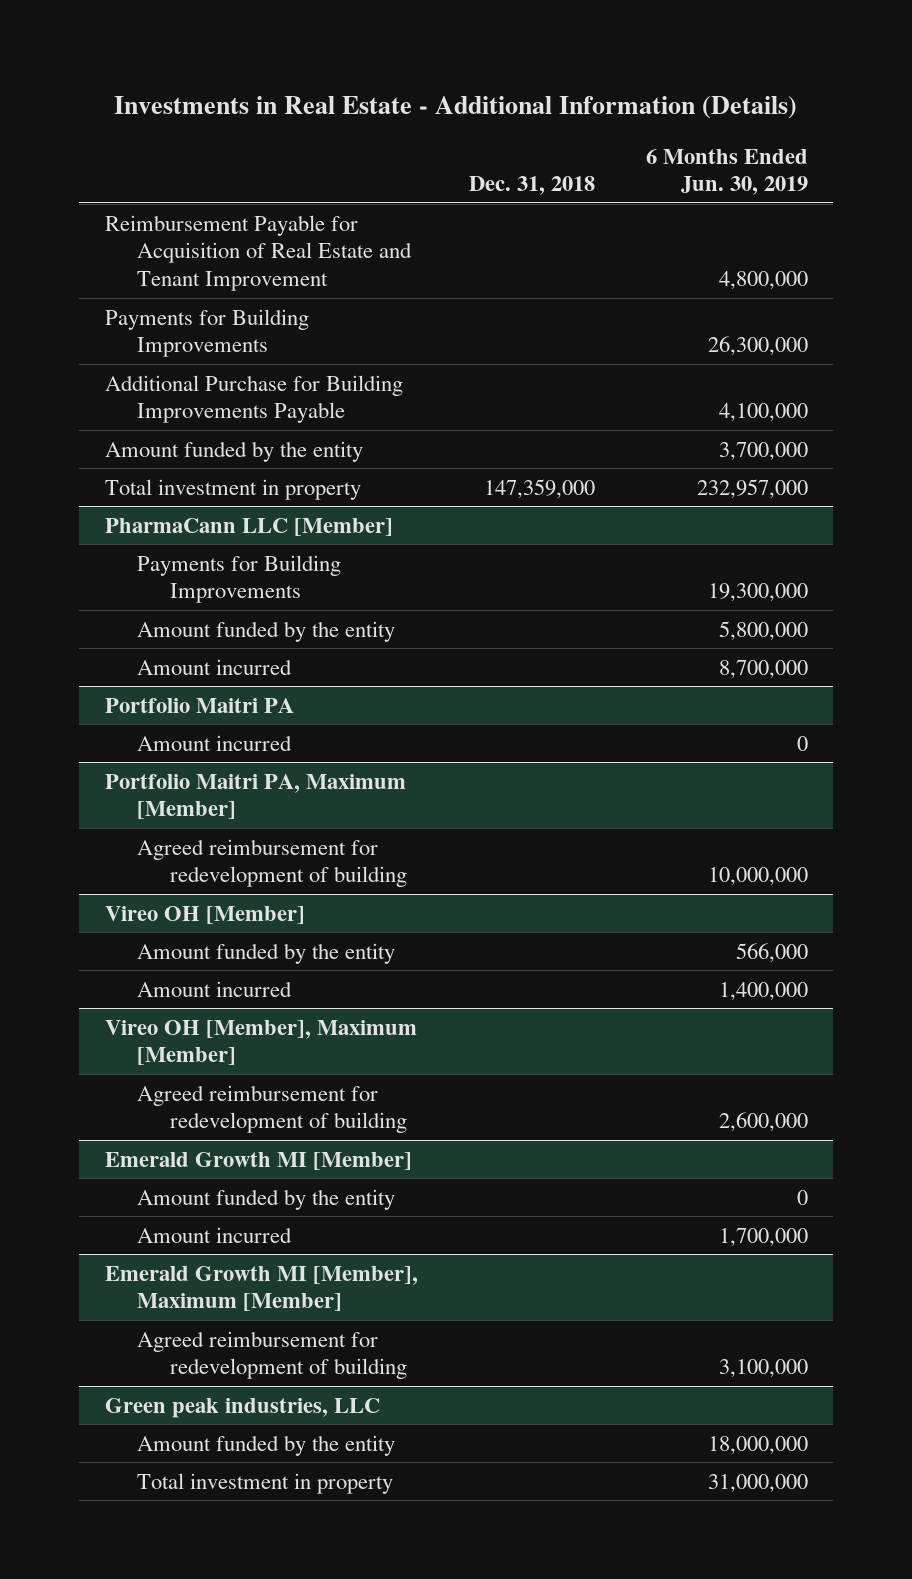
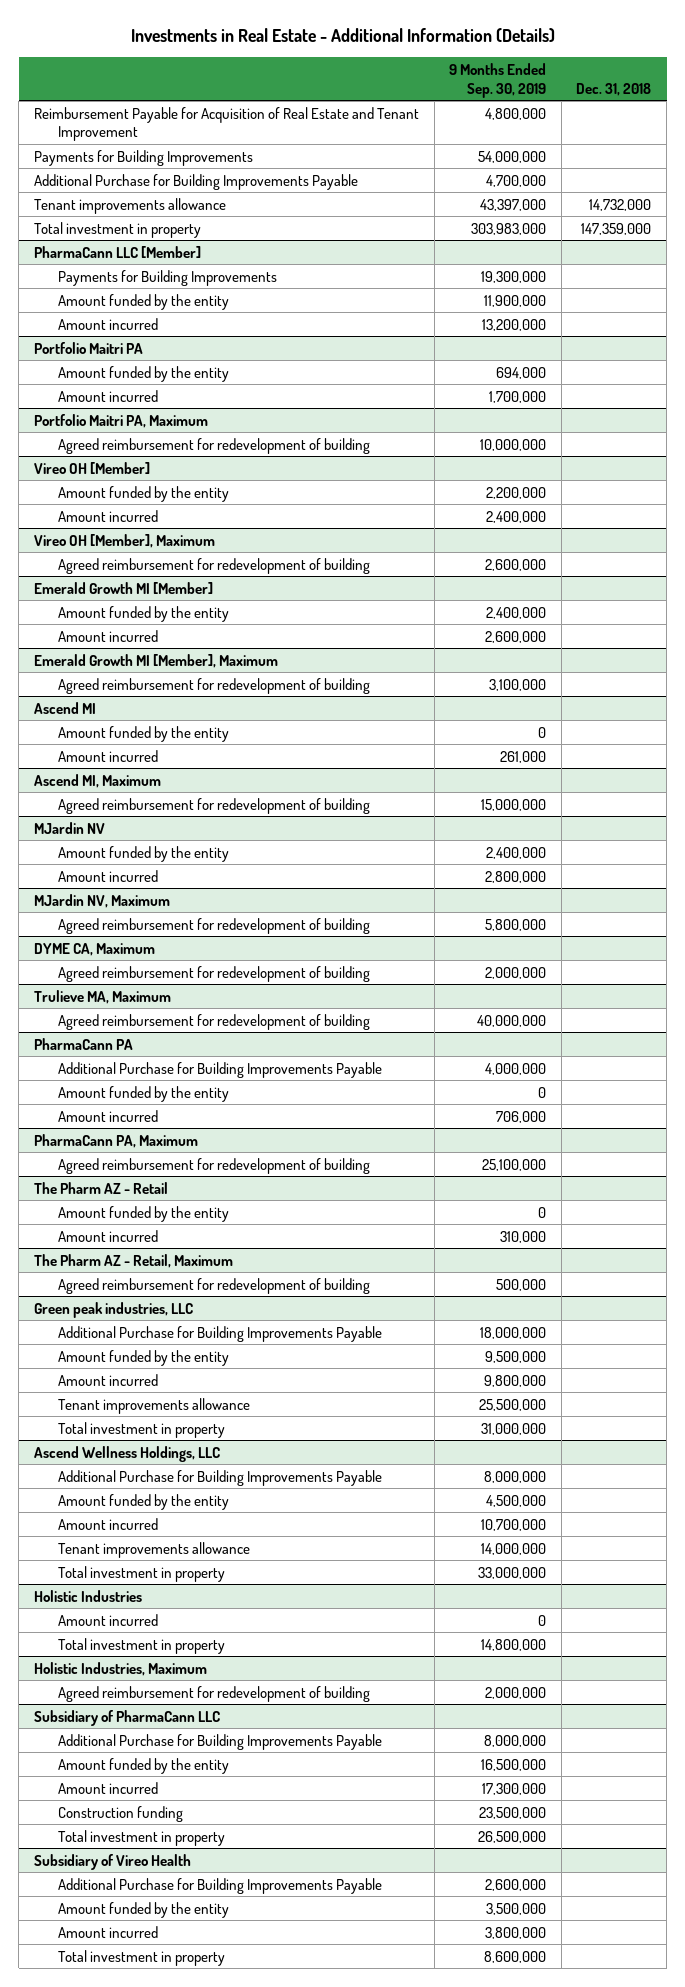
- | Dec. 31, 2018 | 6 Months Ended Jun. 30, 2019
+ | 9 Months Ended Sep. 30, 2019 | Dec. 31, 2018
- Amount funded by the entity | | 3,700,000
+ Tenant improvements allowance | 43,397,000 | 14,732,000
@ Portfolio Maitri PA
+ Amount funded by the entity | 694,000 |
- Portfolio Maitri PA, Maximum [Member]
+ Portfolio Maitri PA, Maximum
- Vireo OH [Member], Maximum [Member]
+ Vireo OH [Member], Maximum
- Emerald Growth MI [Member], Maximum [Member]
+ Emerald Growth MI [Member], Maximum
+ Ascend MI
+ Amount funded by the entity | 0 |
+ Amount incurred | 261,000 |
+ Ascend MI, Maximum
+ Agreed reimbursement for redevelopment of building | 15,000,000 |
+ MJardin NV
+ Amount funded by the entity | 2,400,000 |
+ Amount incurred | 2,800,000 |
+ MJardin NV, Maximum
+ Agreed reimbursement for redevelopment of building | 5,800,000 |
+ DYME CA, Maximum
+ Agreed reimbursement for redevelopment of building | 2,000,000 |
+ Trulieve MA, Maximum
+ Agreed reimbursement for redevelopment of building | 40,000,000 |
+ PharmaCann PA
+ Additional Purchase for Building Improvements Payable | 4,000,000 |
+ Amount funded by the entity | 0 |
+ Amount incurred | 706,000 |
+ PharmaCann PA, Maximum
+ Agreed reimbursement for redevelopment of building | 25,100,000 |
+ The Pharm AZ - Retail
+ Amount funded by the entity | 0 |
+ Amount incurred | 310,000 |
+ The Pharm AZ - Retail, Maximum
+ Agreed reimbursement for redevelopment of building | 500,000 |
@ Green peak industries, LLC
+ Additional Purchase for Building Improvements Payable | 18,000,000 |
+ Amount incurred | 9,800,000 |
+ Tenant improvements allowance | 25,500,000 |
+ Ascend Wellness Holdings, LLC
+ Additional Purchase for Building Improvements Payable | 8,000,000 |
+ Amount funded by the entity | 4,500,000 |
+ Amount incurred | 10,700,000 |
+ Tenant improvements allowance | 14,000,000 |
+ Total investment in property | 33,000,000 |
+ Holistic Industries
+ Amount incurred | 0 |
+ Total investment in property | 14,800,000 |
+ Holistic Industries, Maximum
+ Agreed reimbursement for redevelopment of building | 2,000,000 |
+ Subsidiary of PharmaCann LLC
+ Additional Purchase for Building Improvements Payable | 8,000,000 |
+ Amount funded by the entity | 16,500,000 |
+ Amount incurred | 17,300,000 |
+ Construction funding | 23,500,000 |
+ Total investment in property | 26,500,000 |
+ Subsidiary of Vireo Health
+ Additional Purchase for Building Improvements Payable | 2,600,000 |
+ Amount funded by the entity | 3,500,000 |
+ Amount incurred | 3,800,000 |
+ Total investment in property | 8,600,000 |

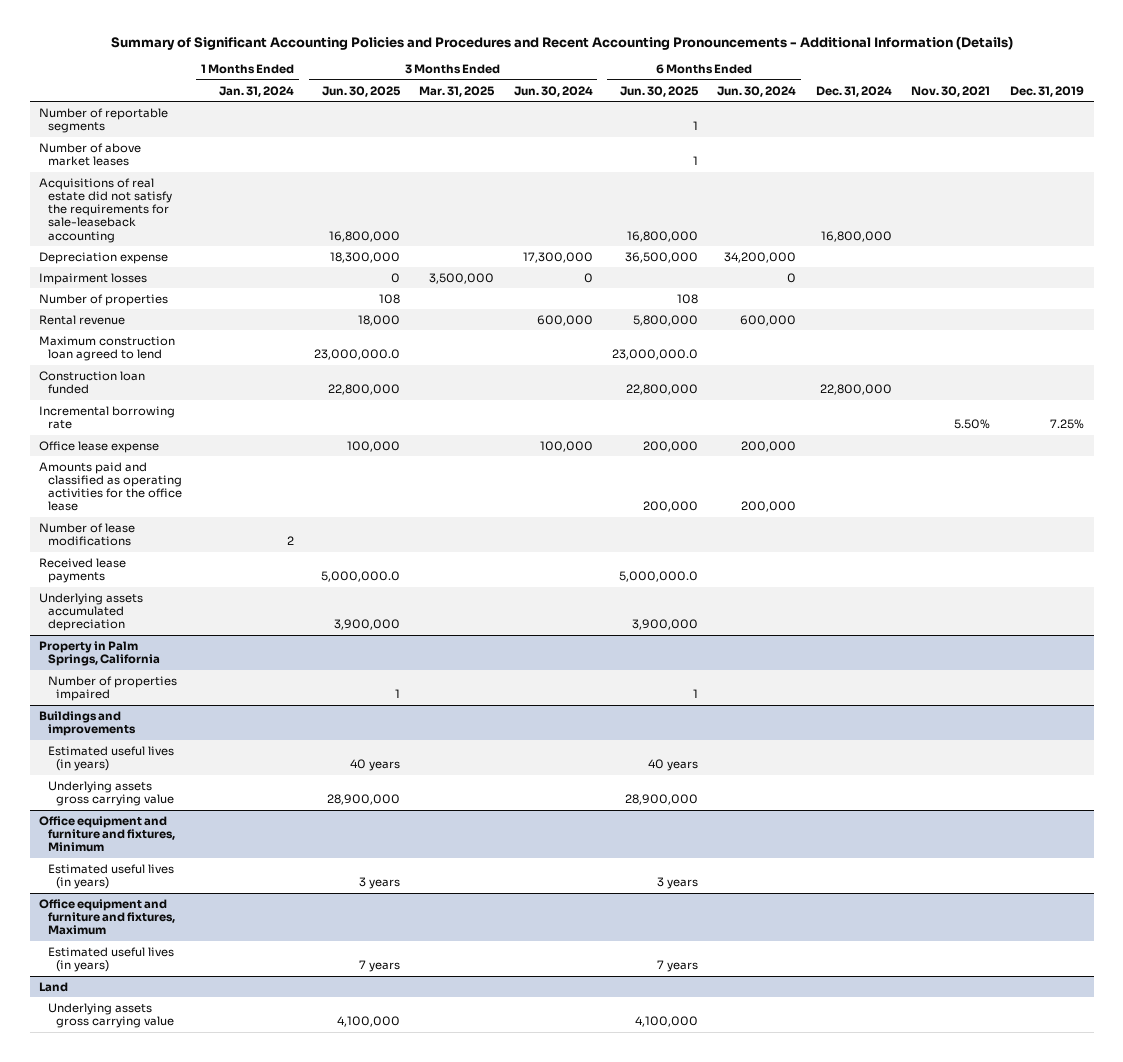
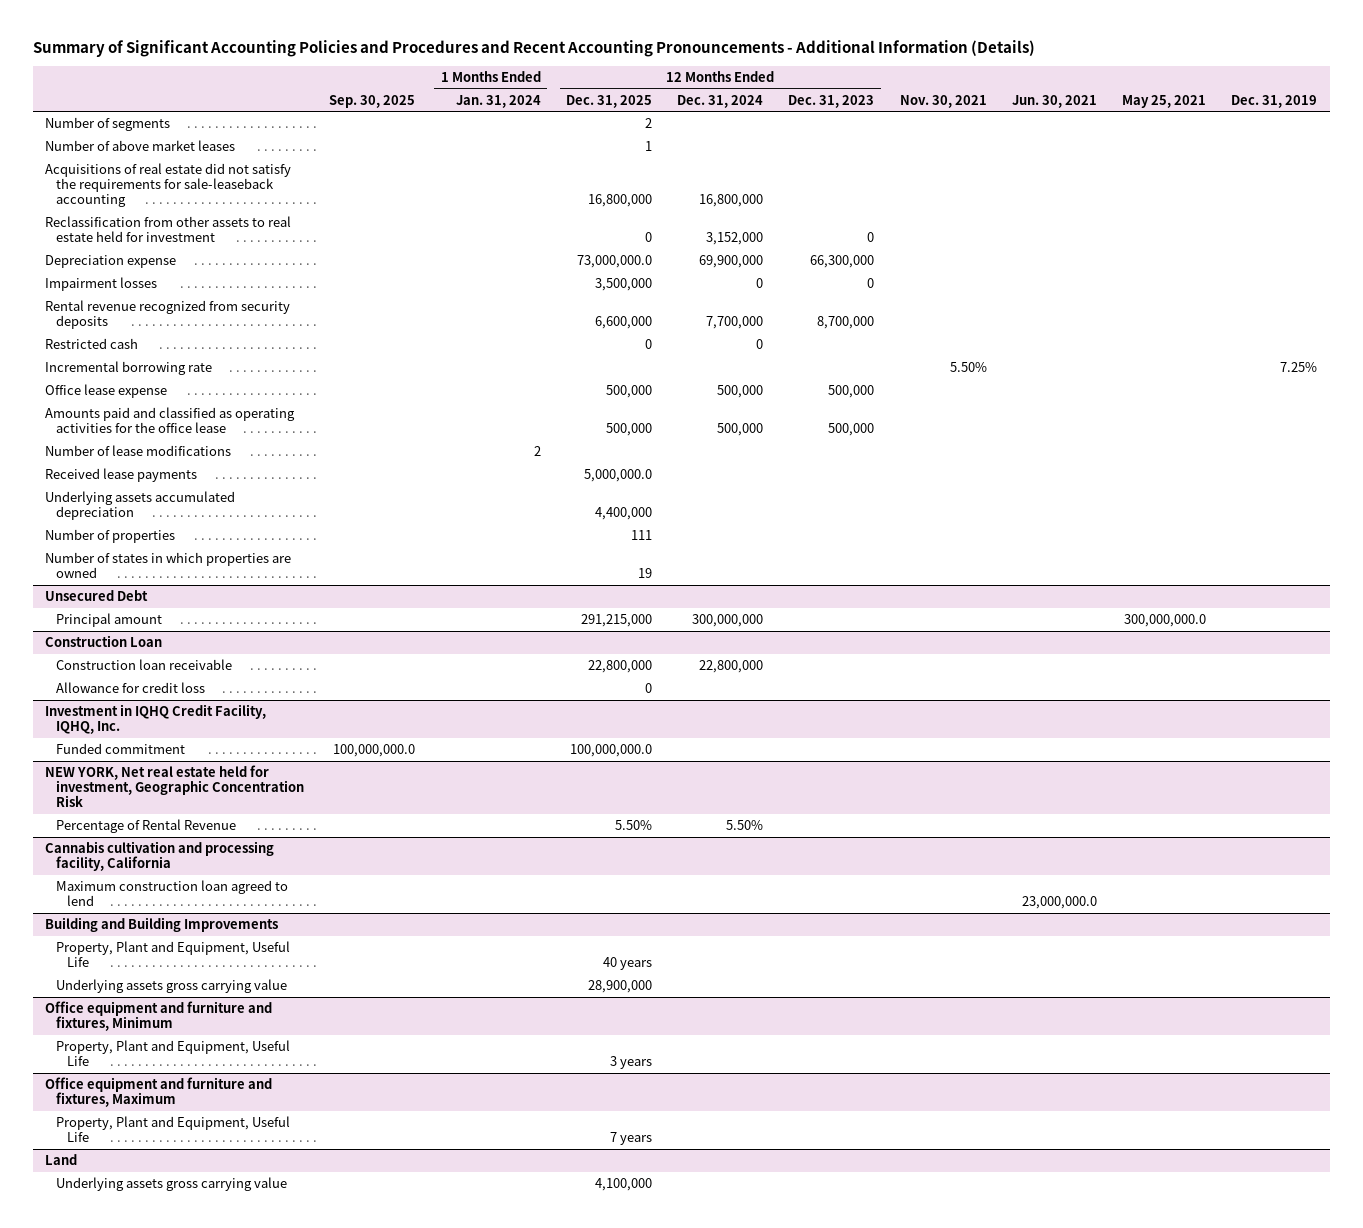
- | 1 Months Ended Jan. 31, 2024 | 3 Months Ended Jun. 30, 2025 | 3 Months Ended Mar. 31, 2025 | 3 Months Ended Jun. 30, 2024 | 6 Months Ended Jun. 30, 2025 | 6 Months Ended Jun. 30, 2024 | Dec. 31, 2024 | Nov. 30, 2021 | Dec. 31, 2019
+ | Sep. 30, 2025 | 1 Months Ended Jan. 31, 2024 | 12 Months Ended Dec. 31, 2025 | 12 Months Ended Dec. 31, 2024 | 12 Months Ended Dec. 31, 2023 | Nov. 30, 2021 | Jun. 30, 2021 | May 25, 2021 | Dec. 31, 2019
- Number of reportable segments | | | | | 1 | | | |
+ Number of segments | | | 2 | | | | | |
+ Reclassification from other assets to real estate held for investment | | | 0 | 3,152,000 | 0 | | | |
- Rental revenue | | 18,000 | | 600,000 | 5,800,000 | 600,000 | | |
- Maximum construction loan agreed to lend | | 23,000,000.0 | | | 23,000,000.0 | | | |
- Construction loan funded | | 22,800,000 | | | 22,800,000 | | 22,800,000 | |
+ Rental revenue recognized from security deposits | | | 6,600,000 | 7,700,000 | 8,700,000 | | | |
+ Restricted cash | | | 0 | 0 | | | | |
- Property in Palm Springs, California
- Number of properties impaired | | 1 | | | 1 | | | |
- Buildings and improvements
- Estimated useful lives (in years) | | 40 years | | | 40 years | | | |
moved down: Number of properties | | | 111 | | | | | |
+ Number of states in which properties are owned | | | 19 | | | | | |
+ Unsecured Debt
+ Principal amount | | | 291,215,000 | 300,000,000 | | | | 300,000,000.0 |
+ Construction Loan
+ Construction loan receivable | | | 22,800,000 | 22,800,000 | | | | |
+ Allowance for credit loss | | | 0 | | | | | |
+ Investment in IQHQ Credit Facility, IQHQ, Inc.
+ Funded commitment | 100,000,000.0 | | 100,000,000.0 | | | | | |
+ NEW YORK, Net real estate held for investment, Geographic Concentration Risk
+ Percentage of Rental Revenue | | | 5.50% | 5.50% | | | | |
+ Cannabis cultivation and processing facility, California
+ Maximum construction loan agreed to lend | | | | | | | 23,000,000.0 | |
+ Building and Building Improvements
+ Property, Plant and Equipment, Useful Life | | | 40 years | | | | | |
@ Office equipment and furniture and fixtures, Minimum
- Estimated useful lives (in years) | | 3 years | | | 3 years | | | |
+ Property, Plant and Equipment, Useful Life | | | 3 years | | | | | |
@ Office equipment and furniture and fixtures, Maximum
- Estimated useful lives (in years) | | 7 years | | | 7 years | | | |
+ Property, Plant and Equipment, Useful Life | | | 7 years | | | | | |

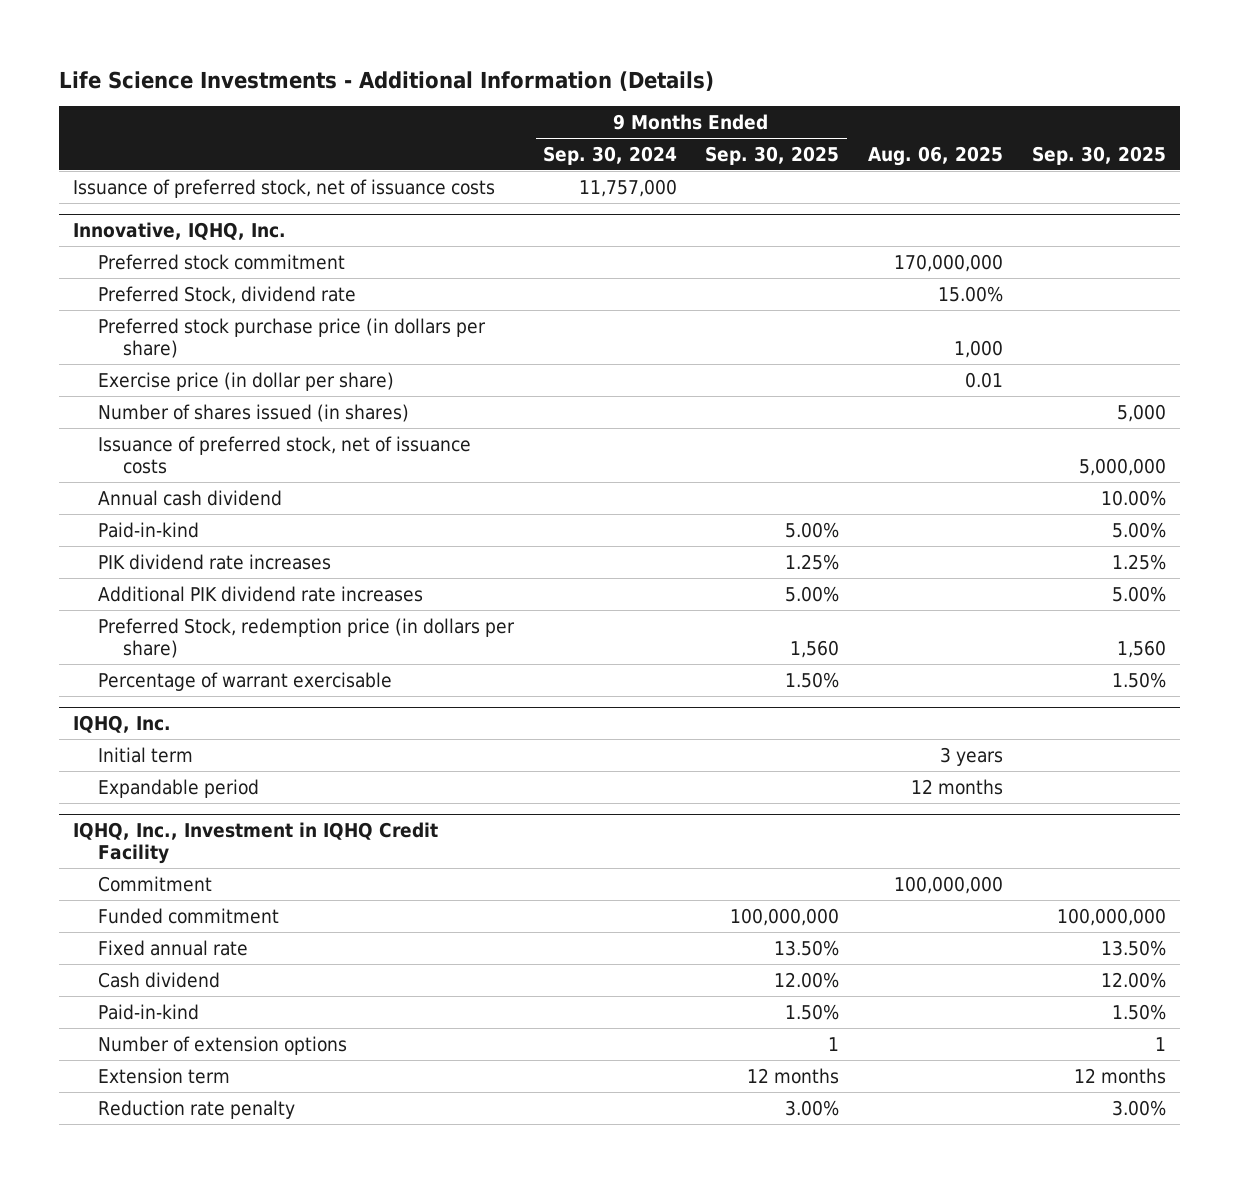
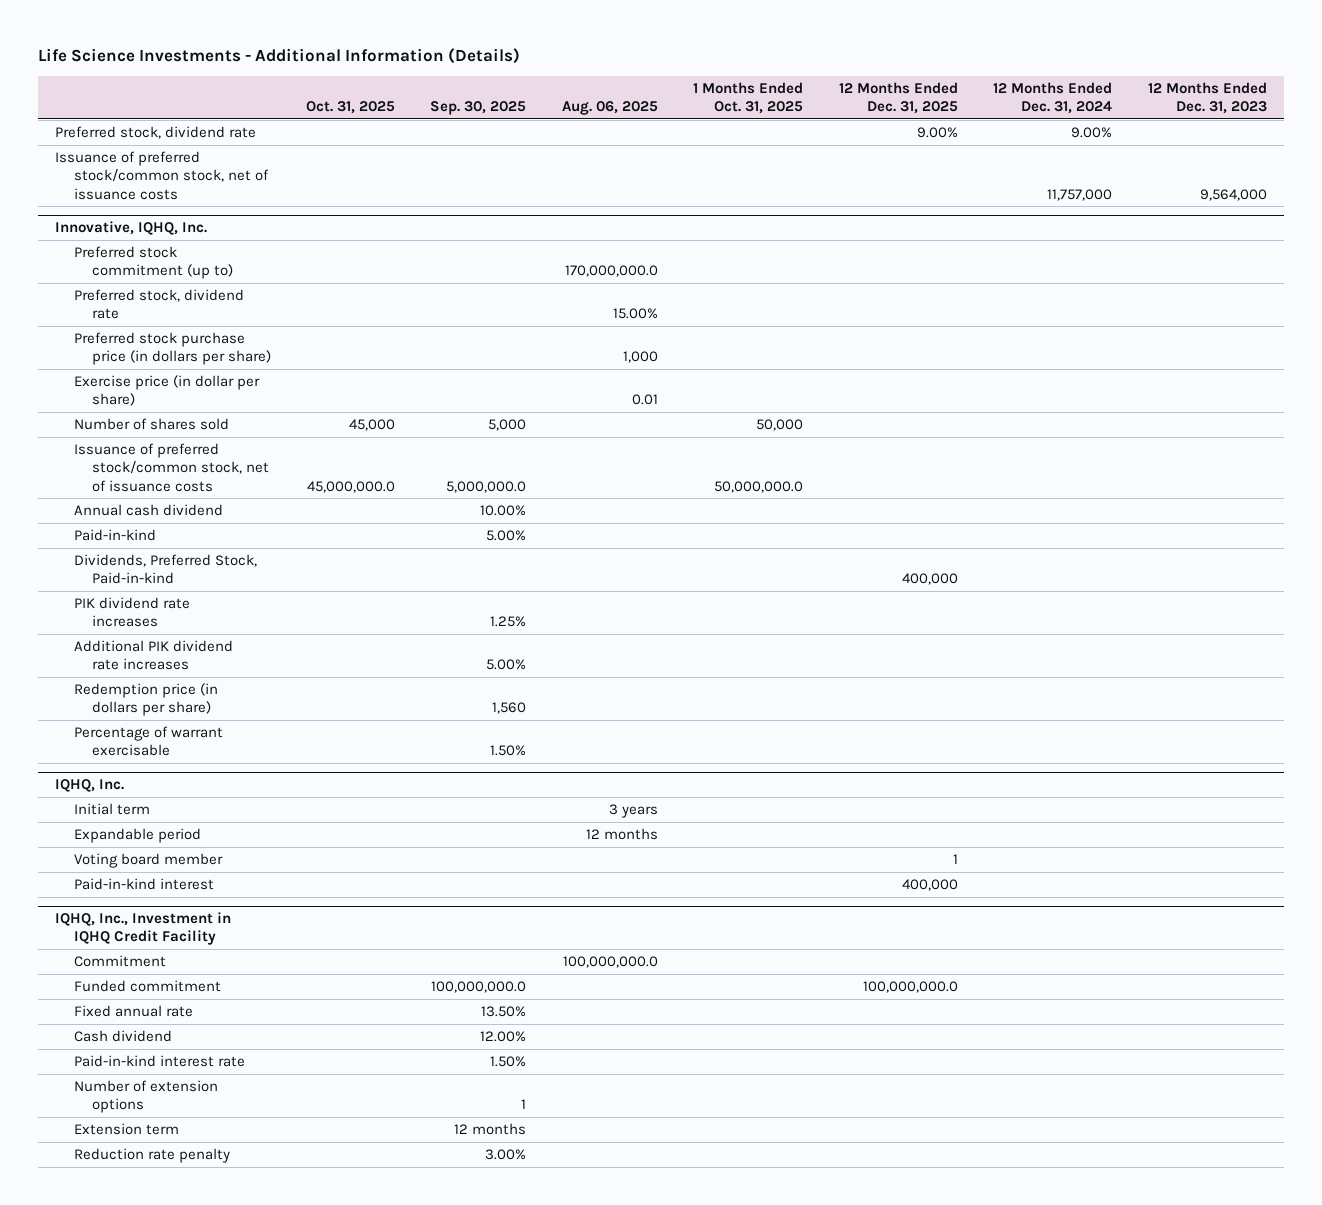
- | 9 Months Ended Sep. 30, 2024 | 9 Months Ended Sep. 30, 2025 | Aug. 06, 2025 | Sep. 30, 2025
+ | Oct. 31, 2025 | Sep. 30, 2025 | Aug. 06, 2025 | 1 Months Ended Oct. 31, 2025 | 12 Months Ended Dec. 31, 2025 | 12 Months Ended Dec. 31, 2024 | 12 Months Ended Dec. 31, 2023
- Issuance of preferred stock, net of issuance costs | 11,757,000 | | |
+ Preferred stock, dividend rate | | | | | 9.00% | 9.00% |
+ Issuance of preferred stock/common stock, net of issuance costs | | | | | | 11,757,000 | 9,564,000
@ Innovative, IQHQ, Inc.
- Preferred stock commitment | | | 170,000,000 |
- Preferred Stock, dividend rate | | | 15.00% |
+ Preferred stock commitment (up to) | | | 170,000,000.0 | | | |
+ Preferred stock, dividend rate | | | 15.00% | | | |
- Number of shares issued (in shares) | | | | 5,000
- Issuance of preferred stock, net of issuance costs | | | | 5,000,000
+ Number of shares sold | 45,000 | 5,000 | | 50,000 | | |
+ Issuance of preferred stock/common stock, net of issuance costs | 45,000,000.0 | 5,000,000.0 | | 50,000,000.0 | | |
+ Dividends, Preferred Stock, Paid-in-kind | | | | | 400,000 | |
- Preferred Stock, redemption price (in dollars per share) | | 1,560 | | 1,560
+ Redemption price (in dollars per share) | | 1,560 | | | | |
@ IQHQ, Inc.
+ Voting board member | | | | | 1 | |
+ Paid-in-kind interest | | | | | 400,000 | |
@ IQHQ, Inc., Investment in IQHQ Credit Facility
- Commitment | | | 100,000,000 |
- Funded commitment | | 100,000,000 | | 100,000,000
+ Commitment | | | 100,000,000.0 | | | |
+ Funded commitment | | 100,000,000.0 | | | 100,000,000.0 | |
- Paid-in-kind | | 1.50% | | 1.50%
+ Paid-in-kind interest rate | | 1.50% | | | | |

